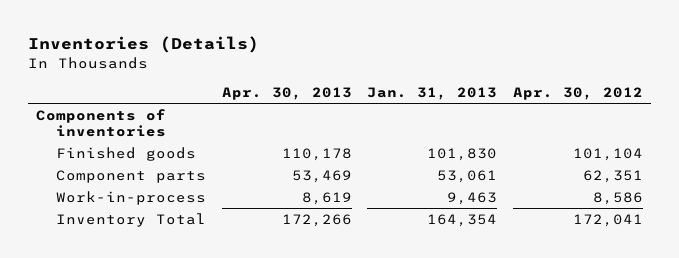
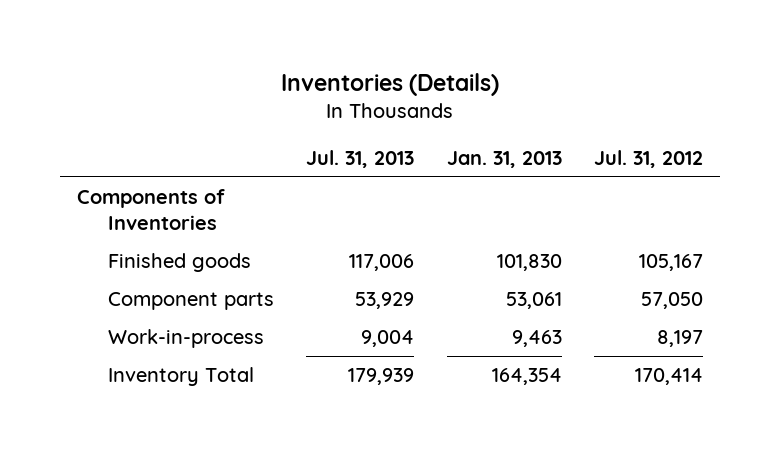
- | Apr. 30, 2013 | Jan. 31, 2013 | Apr. 30, 2012
+ | Jul. 31, 2013 | Jan. 31, 2013 | Jul. 31, 2012
- Components of inventories
+ Components of Inventories

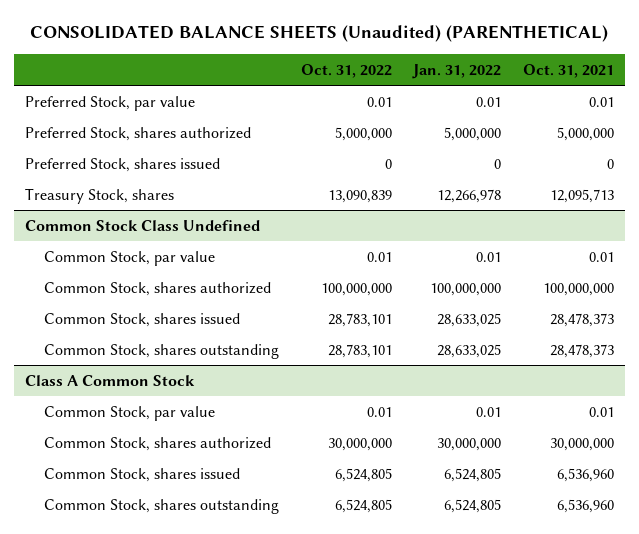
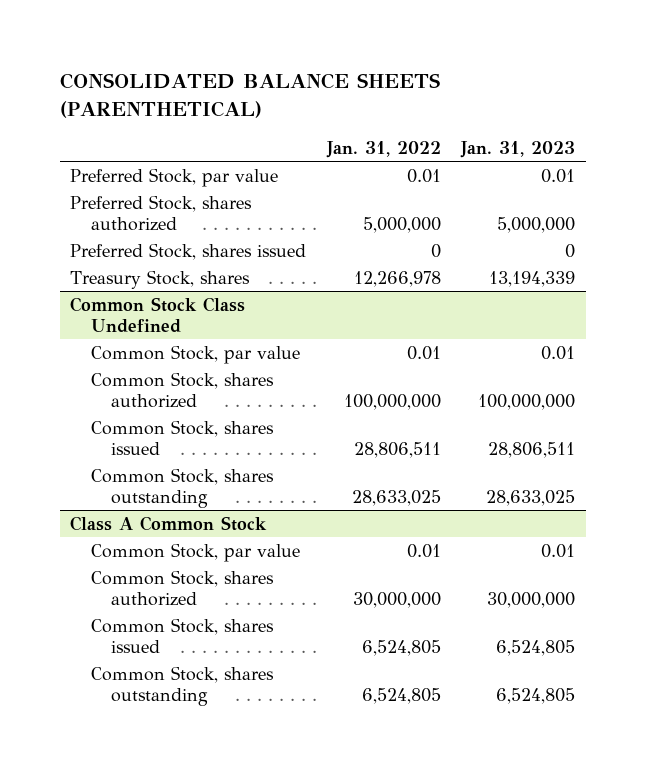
- CONSOLIDATED BALANCE SHEETS (Unaudited) (PARENTHETICAL)
+ CONSOLIDATED BALANCE SHEETS (PARENTHETICAL)
- | Oct. 31, 2022 | Jan. 31, 2022 | Oct. 31, 2021
+ | Jan. 31, 2022 | Jan. 31, 2023
@ Common Stock Class Undefined
- Common Stock, shares issued | 28,783,101 | 28,633,025 | 28,478,373
+ Common Stock, shares issued | 28,806,511 | 28,806,511

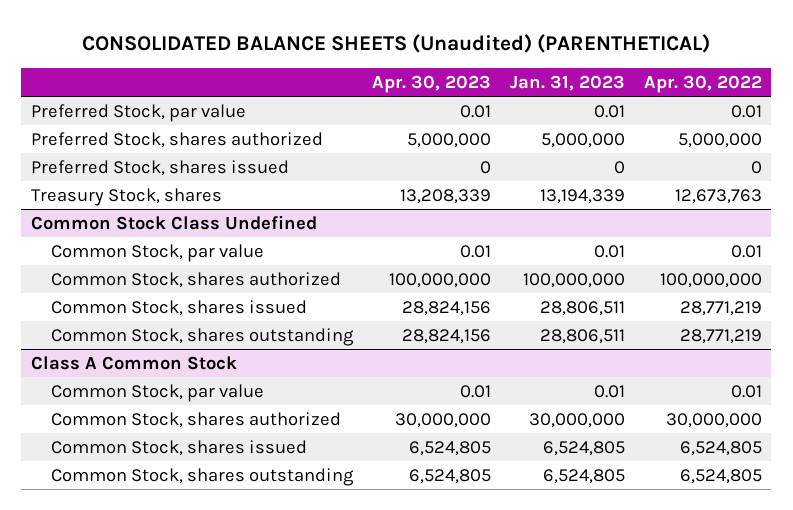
- CONSOLIDATED BALANCE SHEETS (PARENTHETICAL)
+ CONSOLIDATED BALANCE SHEETS (Unaudited) (PARENTHETICAL)
- | Jan. 31, 2022 | Jan. 31, 2023
+ | Apr. 30, 2023 | Jan. 31, 2023 | Apr. 30, 2022
@ Common Stock Class Undefined
- Common Stock, shares outstanding | 28,633,025 | 28,633,025
+ Common Stock, shares outstanding | 28,824,156 | 28,806,511 | 28,771,219

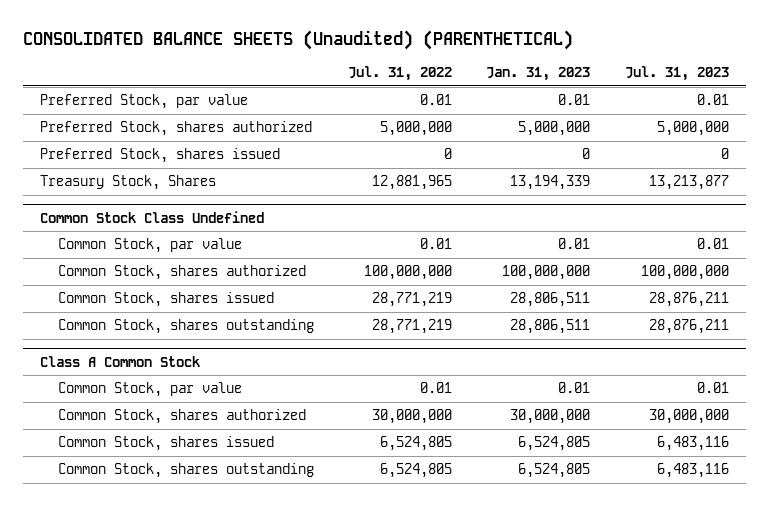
- | Apr. 30, 2023 | Jan. 31, 2023 | Apr. 30, 2022
+ | Jul. 31, 2022 | Jan. 31, 2023 | Jul. 31, 2023
- Treasury Stock, shares | 13,208,339 | 13,194,339 | 12,673,763
+ Treasury Stock, Shares | 12,881,965 | 13,194,339 | 13,213,877

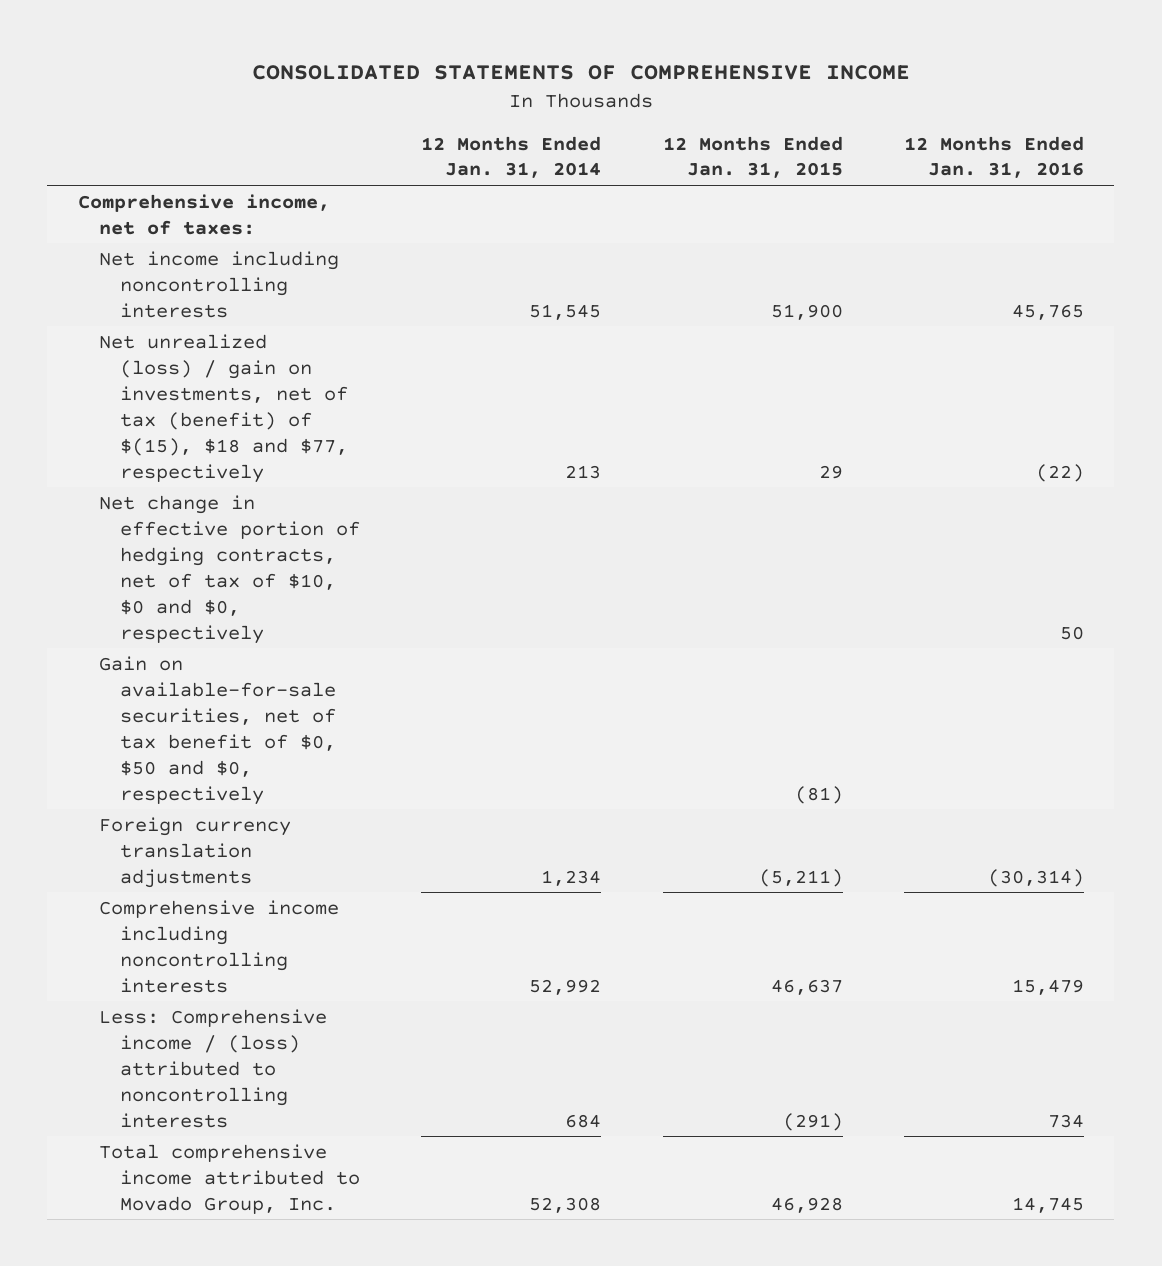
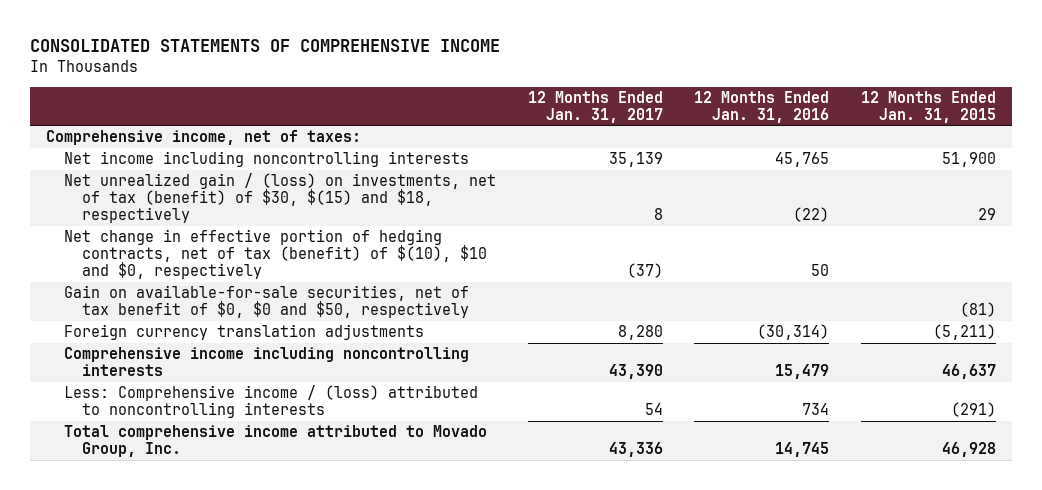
- | 12 Months Ended Jan. 31, 2014 | 12 Months Ended Jan. 31, 2015 | 12 Months Ended Jan. 31, 2016
+ | 12 Months Ended Jan. 31, 2017 | 12 Months Ended Jan. 31, 2016 | 12 Months Ended Jan. 31, 2015
- Net unrealized (loss) / gain on investments, net of tax (benefit) of $(15), $18 and $77, respectively | 213 | 29 | (22)
- Net change in effective portion of hedging contracts, net of tax of $10, $0 and $0, respectively | | | 50
- Gain on available-for-sale securities, net of tax benefit of $0, $50 and $0, respectively | | (81) |
+ Net unrealized gain / (loss) on investments, net of tax (benefit) of $30, $(15) and $18, respectively | 8 | (22) | 29
+ Net change in effective portion of hedging contracts, net of tax (benefit) of $(10), $10 and $0, respectively | (37) | 50 |
+ Gain on available-for-sale securities, net of tax benefit of $0, $0 and $50, respectively | | | (81)

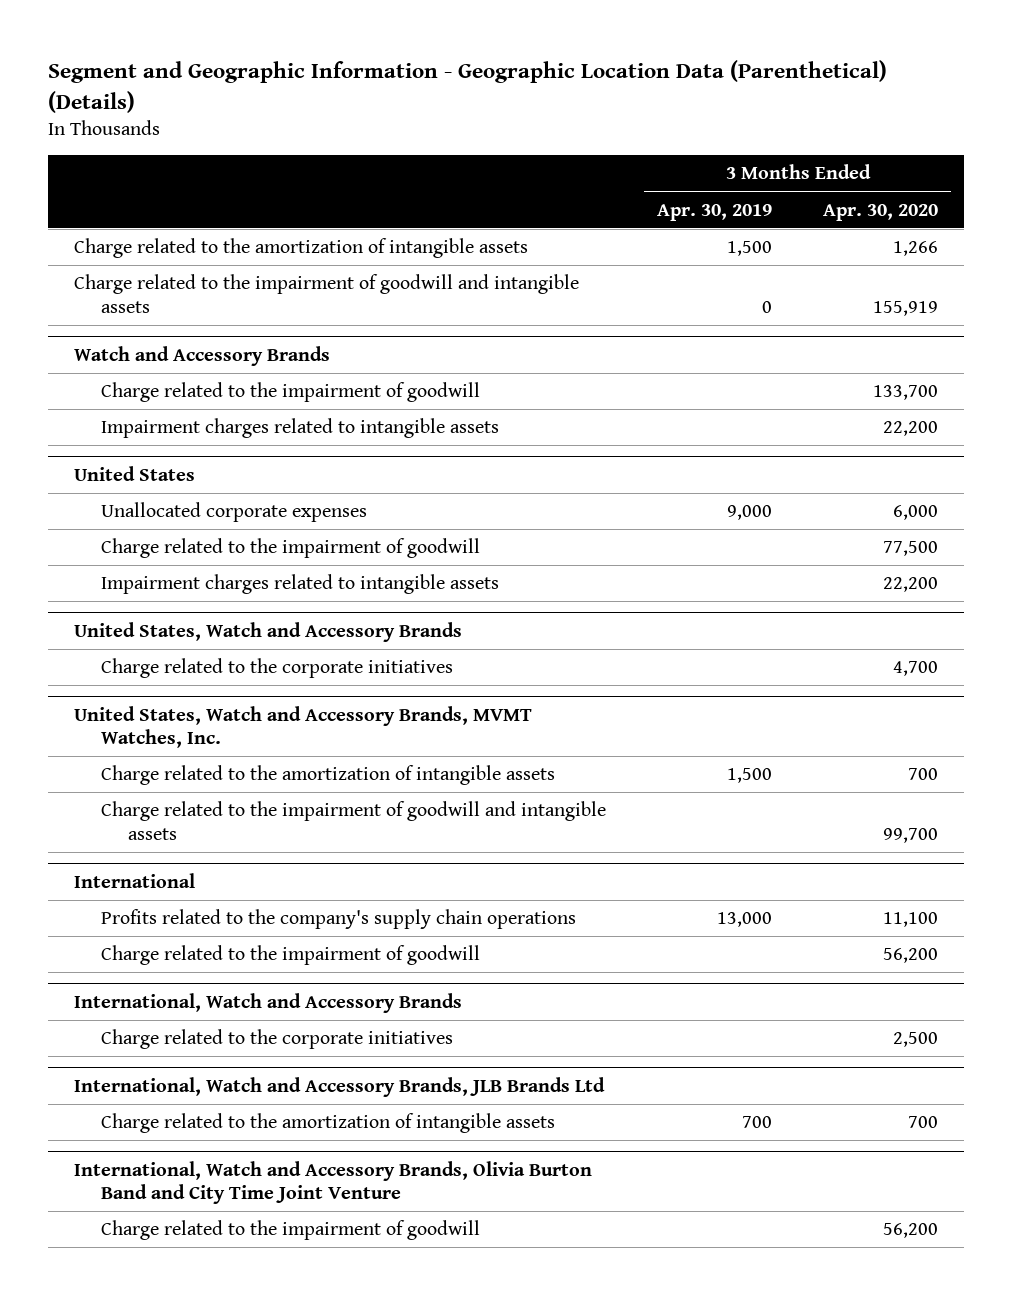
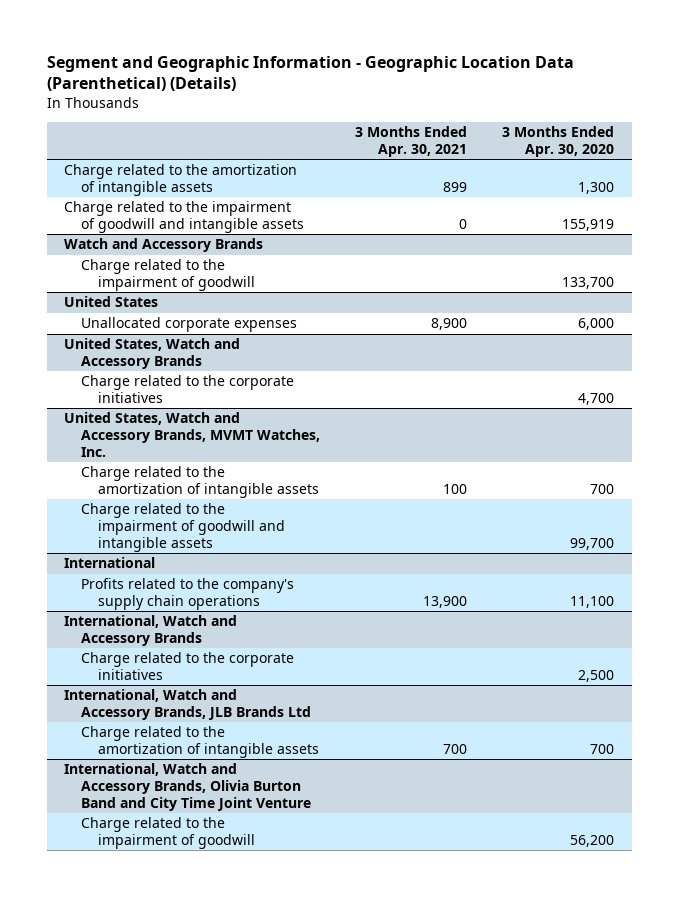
- | 3 Months Ended Apr. 30, 2019 | 3 Months Ended Apr. 30, 2020
+ | 3 Months Ended Apr. 30, 2021 | 3 Months Ended Apr. 30, 2020
- Charge related to the amortization of intangible assets | 1,500 | 1,266
+ Charge related to the amortization of intangible assets | 899 | 1,300
@ Watch and Accessory Brands
- Impairment charges related to intangible assets | | 22,200
@ United States
- Charge related to the impairment of goodwill | | 77,500
- Impairment charges related to intangible assets | | 22,200
@ International
- Charge related to the impairment of goodwill | | 56,200

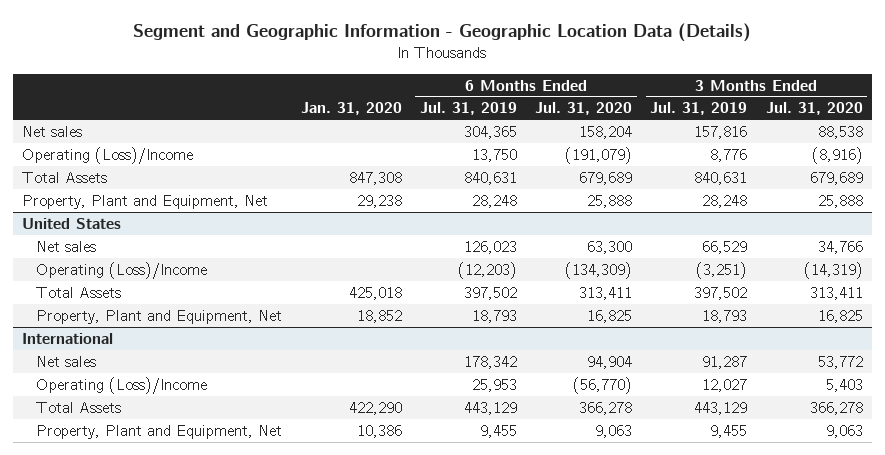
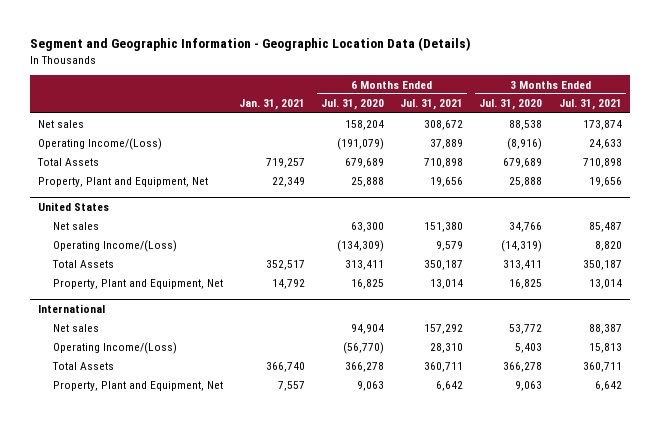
- | Jan. 31, 2020 | 6 Months Ended Jul. 31, 2019 | 6 Months Ended Jul. 31, 2020 | 3 Months Ended Jul. 31, 2019 | 3 Months Ended Jul. 31, 2020
+ | Jan. 31, 2021 | 6 Months Ended Jul. 31, 2020 | 6 Months Ended Jul. 31, 2021 | 3 Months Ended Jul. 31, 2020 | 3 Months Ended Jul. 31, 2021
- Operating (Loss)/Income | | 13,750 | (191,079) | 8,776 | (8,916)
+ Operating Income/(Loss) | | (191,079) | 37,889 | (8,916) | 24,633
@ United States
- Operating (Loss)/Income | | (12,203) | (134,309) | (3,251) | (14,319)
+ Operating Income/(Loss) | | (134,309) | 9,579 | (14,319) | 8,820
@ International
- Operating (Loss)/Income | | 25,953 | (56,770) | 12,027 | 5,403
+ Operating Income/(Loss) | | (56,770) | 28,310 | 5,403 | 15,813

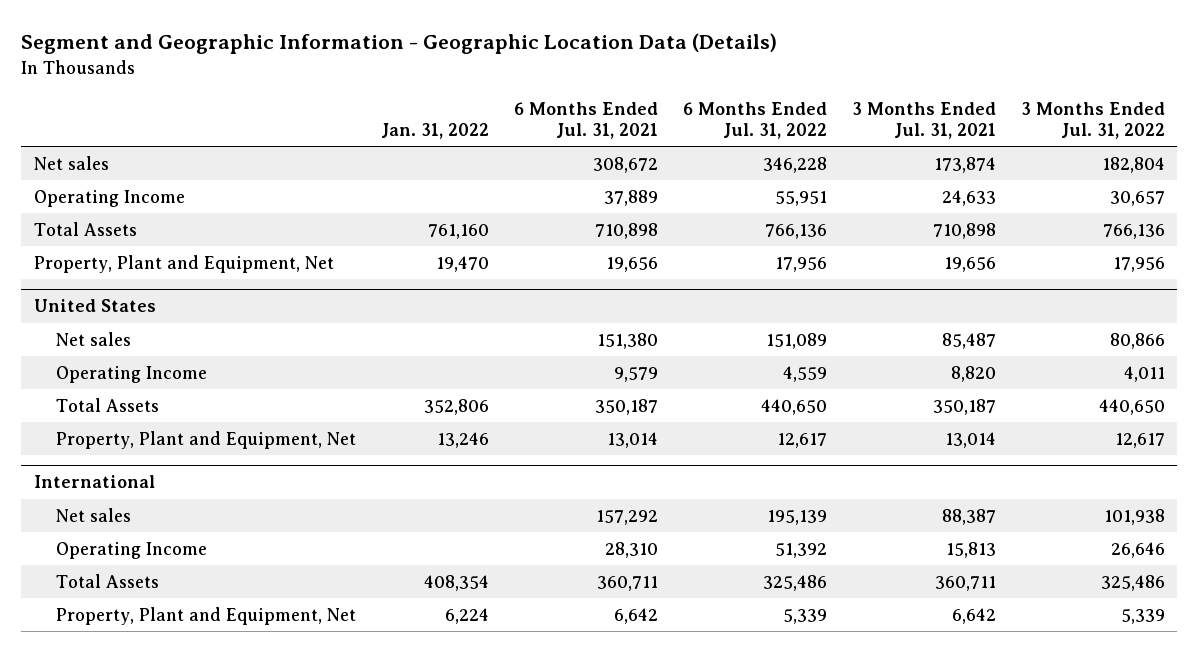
- | Jan. 31, 2021 | 6 Months Ended Jul. 31, 2020 | 6 Months Ended Jul. 31, 2021 | 3 Months Ended Jul. 31, 2020 | 3 Months Ended Jul. 31, 2021
+ | Jan. 31, 2022 | 6 Months Ended Jul. 31, 2021 | 6 Months Ended Jul. 31, 2022 | 3 Months Ended Jul. 31, 2021 | 3 Months Ended Jul. 31, 2022
- Operating Income/(Loss) | | (191,079) | 37,889 | (8,916) | 24,633
+ Operating Income | | 37,889 | 55,951 | 24,633 | 30,657
@ United States
- Operating Income/(Loss) | | (134,309) | 9,579 | (14,319) | 8,820
+ Operating Income | | 9,579 | 4,559 | 8,820 | 4,011
@ International
- Operating Income/(Loss) | | (56,770) | 28,310 | 5,403 | 15,813
+ Operating Income | | 28,310 | 51,392 | 15,813 | 26,646

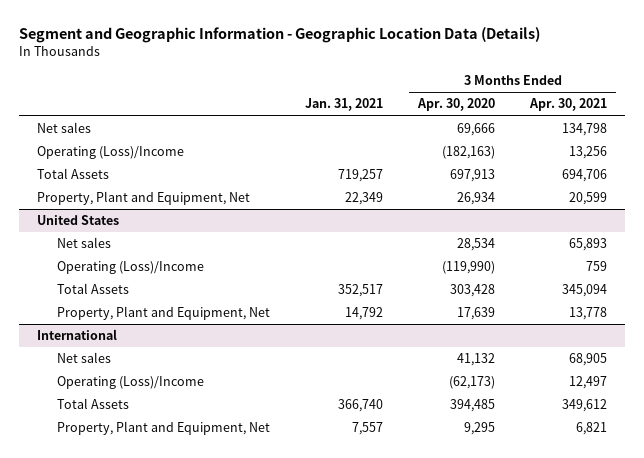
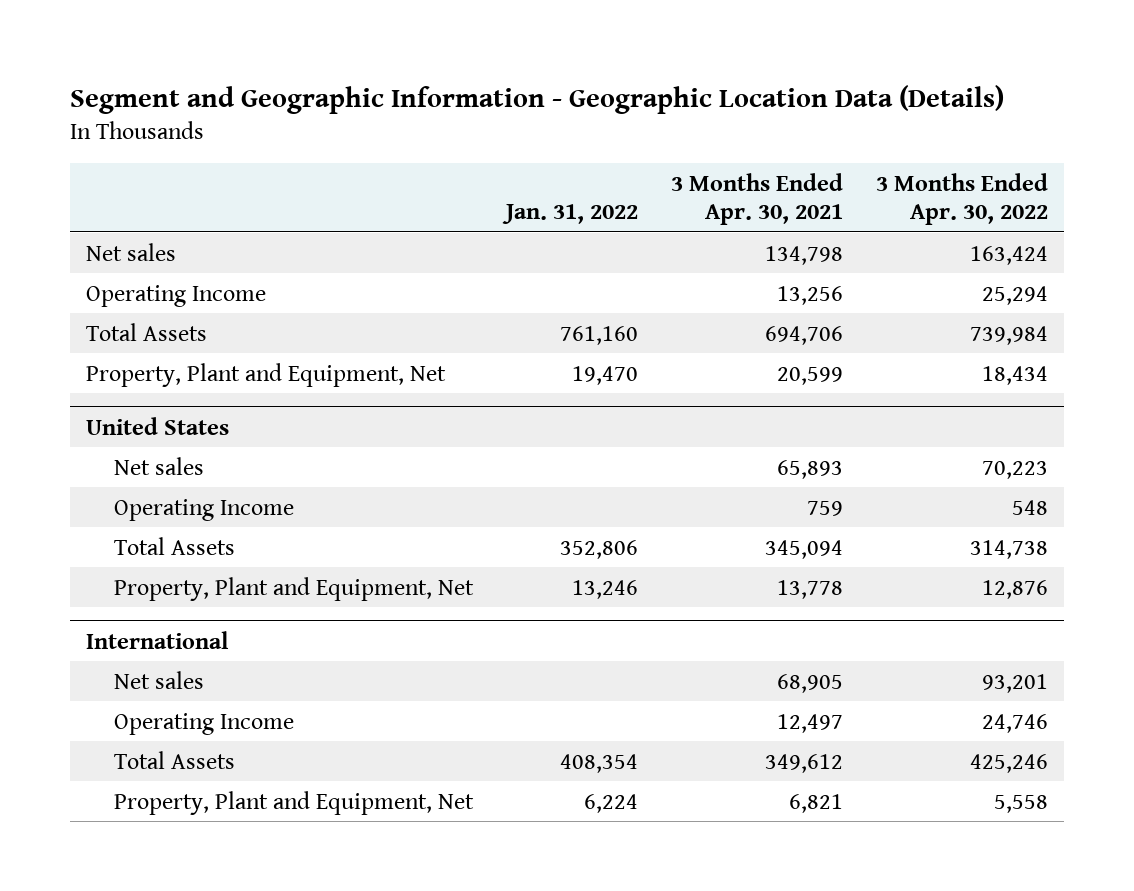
- | Jan. 31, 2021 | 3 Months Ended Apr. 30, 2020 | 3 Months Ended Apr. 30, 2021
+ | Jan. 31, 2022 | 3 Months Ended Apr. 30, 2021 | 3 Months Ended Apr. 30, 2022
- Operating (Loss)/Income | | (182,163) | 13,256
+ Operating Income | | 13,256 | 25,294
@ United States
- Operating (Loss)/Income | | (119,990) | 759
+ Operating Income | | 759 | 548
@ International
- Operating (Loss)/Income | | (62,173) | 12,497
+ Operating Income | | 12,497 | 24,746

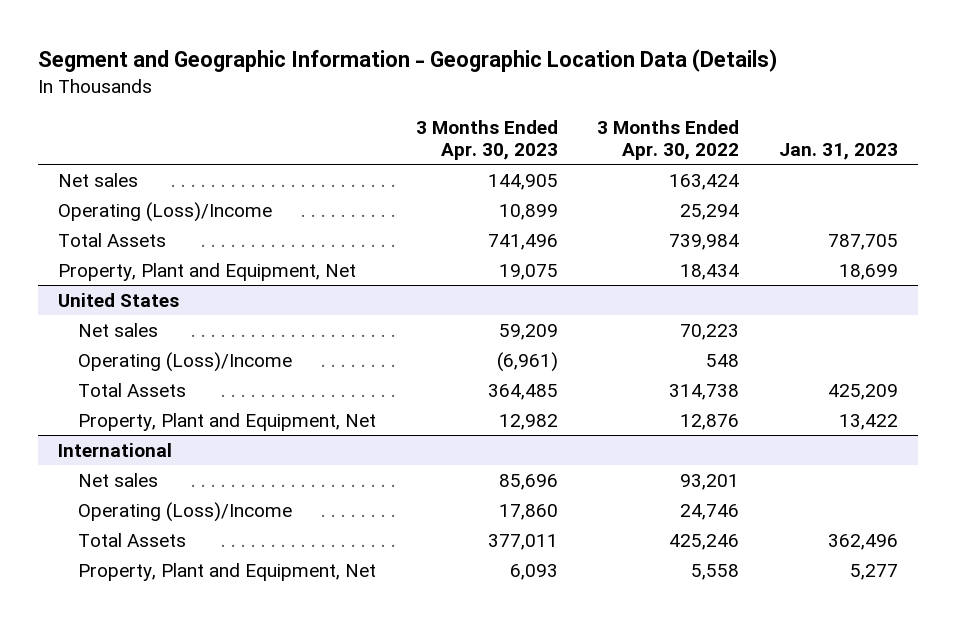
- | Jan. 31, 2022 | 3 Months Ended Apr. 30, 2021 | 3 Months Ended Apr. 30, 2022
+ | 3 Months Ended Apr. 30, 2023 | 3 Months Ended Apr. 30, 2022 | Jan. 31, 2023
- Operating Income | | 13,256 | 25,294
+ Operating (Loss)/Income | 10,899 | 25,294 |
@ United States
- Operating Income | | 759 | 548
+ Operating (Loss)/Income | (6,961) | 548 |
@ International
- Operating Income | | 12,497 | 24,746
+ Operating (Loss)/Income | 17,860 | 24,746 |

